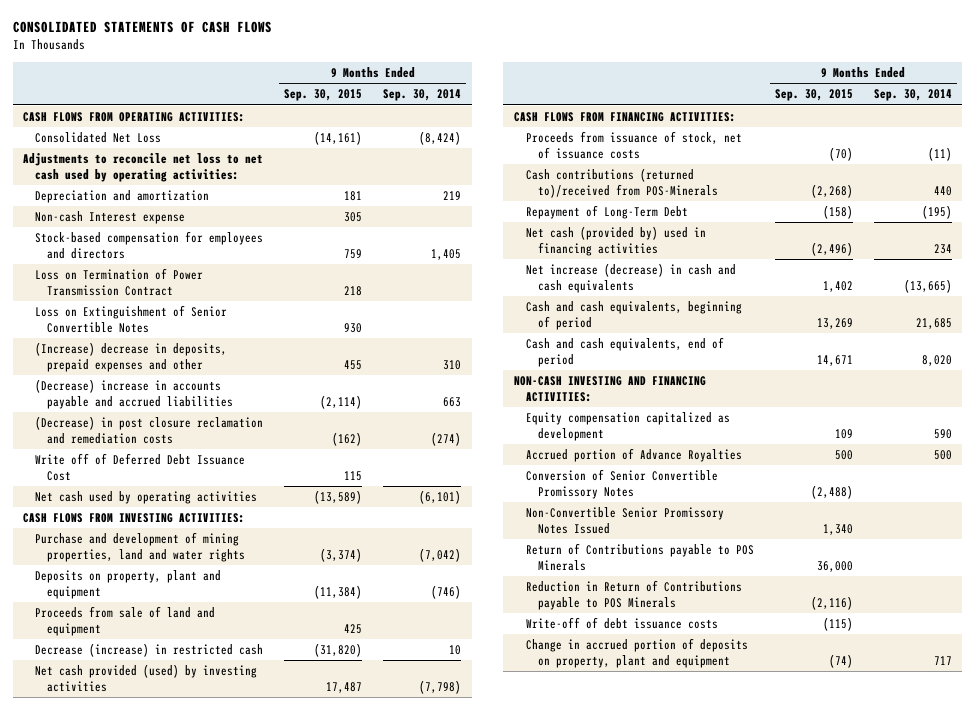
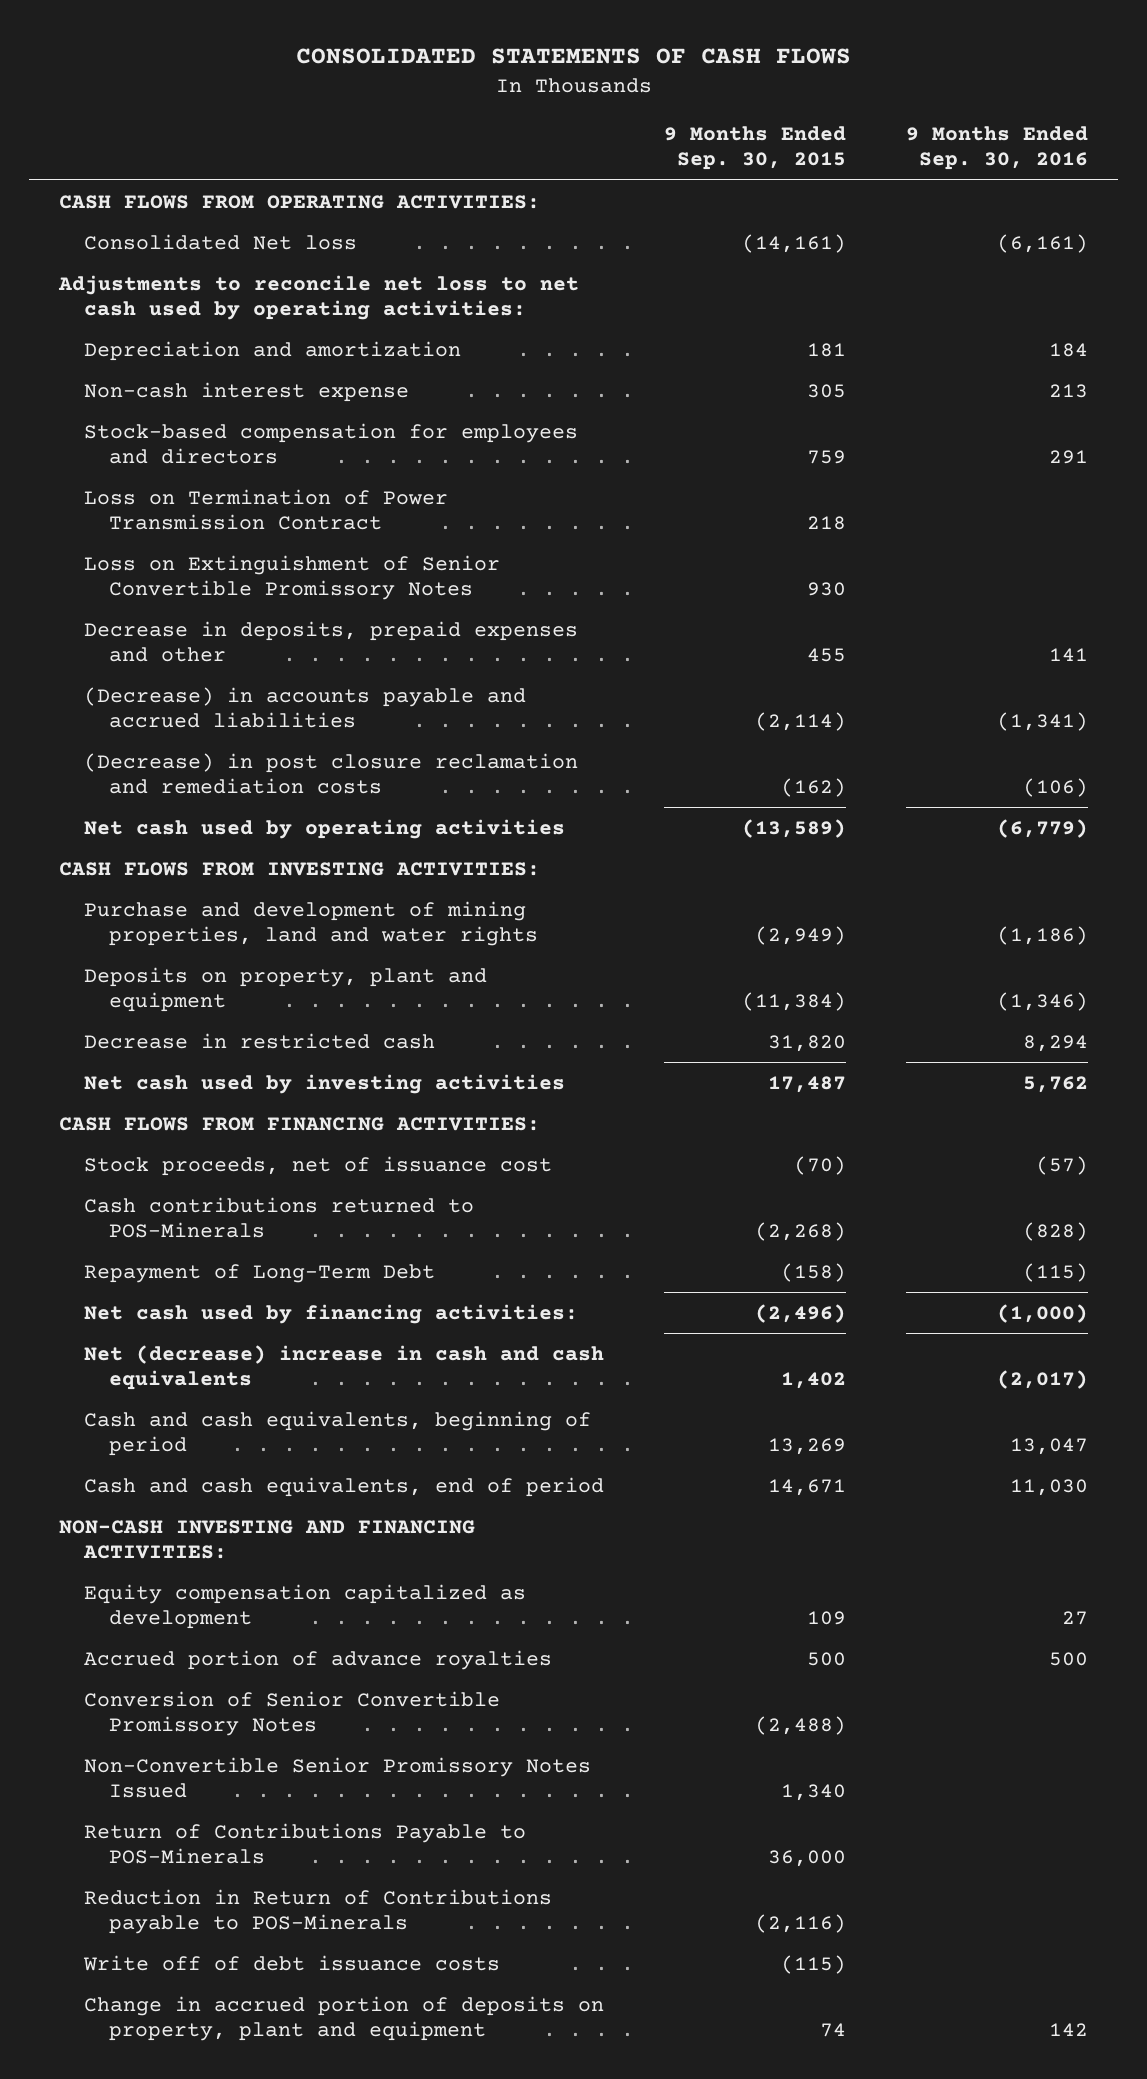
- | 9 Months Ended Sep. 30, 2015 | 9 Months Ended Sep. 30, 2014
+ | 9 Months Ended Sep. 30, 2015 | 9 Months Ended Sep. 30, 2016
- Consolidated Net Loss | (14,161) | (8,424)
+ Consolidated Net loss | (14,161) | (6,161)
- Non-cash Interest expense | 305 |
+ Non-cash interest expense | 305 | 213
- Loss on Extinguishment of Senior Convertible Notes | 930 |
- (Increase) decrease in deposits, prepaid expenses and other | 455 | 310
- (Decrease) increase in accounts payable and accrued liabilities | (2,114) | 663
+ Loss on Extinguishment of Senior Convertible Promissory Notes | 930 |
+ Decrease in deposits, prepaid expenses and other | 455 | 141
+ (Decrease) in accounts payable and accrued liabilities | (2,114) | (1,341)
- Write off of Deferred Debt Issuance Cost | 115 |
- Purchase and development of mining properties, land and water rights | (3,374) | (7,042)
+ Purchase and development of mining properties, land and water rights | (2,949) | (1,186)
- Proceeds from sale of land and equipment | 425 |
- Decrease (increase) in restricted cash | (31,820) | 10
- Net cash provided (used) by investing activities | 17,487 | (7,798)
+ Decrease in restricted cash | 31,820 | 8,294
+ Net cash used by investing activities | 17,487 | 5,762
- Proceeds from issuance of stock, net of issuance costs | (70) | (11)
- Cash contributions (returned to)/received from POS-Minerals | (2,268) | 440
+ Stock proceeds, net of issuance cost | (70) | (57)
+ Cash contributions returned to POS-Minerals | (2,268) | (828)
- Net cash (provided by) used in financing activities | (2,496) | 234
- Net increase (decrease) in cash and cash equivalents | 1,402 | (13,665)
+ Net cash used by financing activities: | (2,496) | (1,000)
+ Net (decrease) increase in cash and cash equivalents | 1,402 | (2,017)
- Accrued portion of Advance Royalties | 500 | 500
+ Accrued portion of advance royalties | 500 | 500
- Return of Contributions payable to POS Minerals | 36,000 |
- Reduction in Return of Contributions payable to POS Minerals | (2,116) |
- Write-off of debt issuance costs | (115) |
- Change in accrued portion of deposits on property, plant and equipment | (74) | 717
+ Return of Contributions Payable to POS-Minerals | 36,000 |
+ Reduction in Return of Contributions payable to POS-Minerals | (2,116) |
+ Write off of debt issuance costs | (115) |
+ Change in accrued portion of deposits on property, plant and equipment | 74 | 142

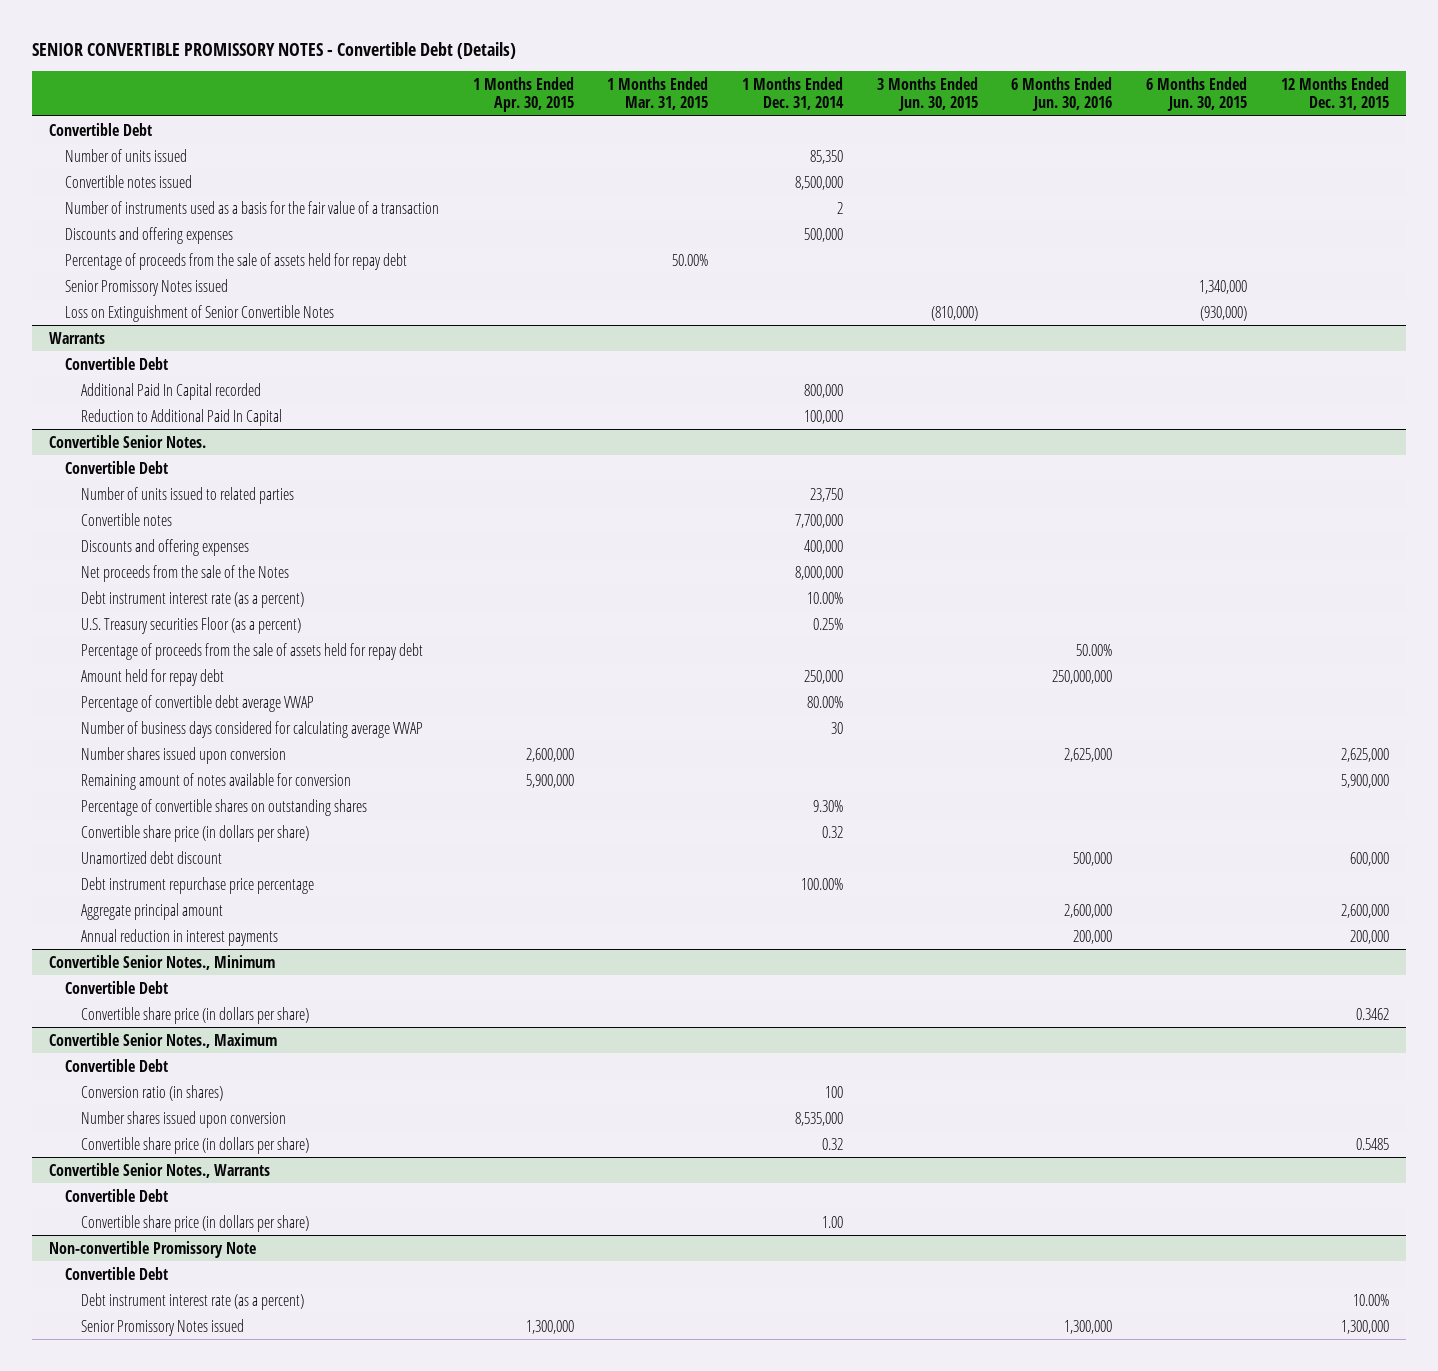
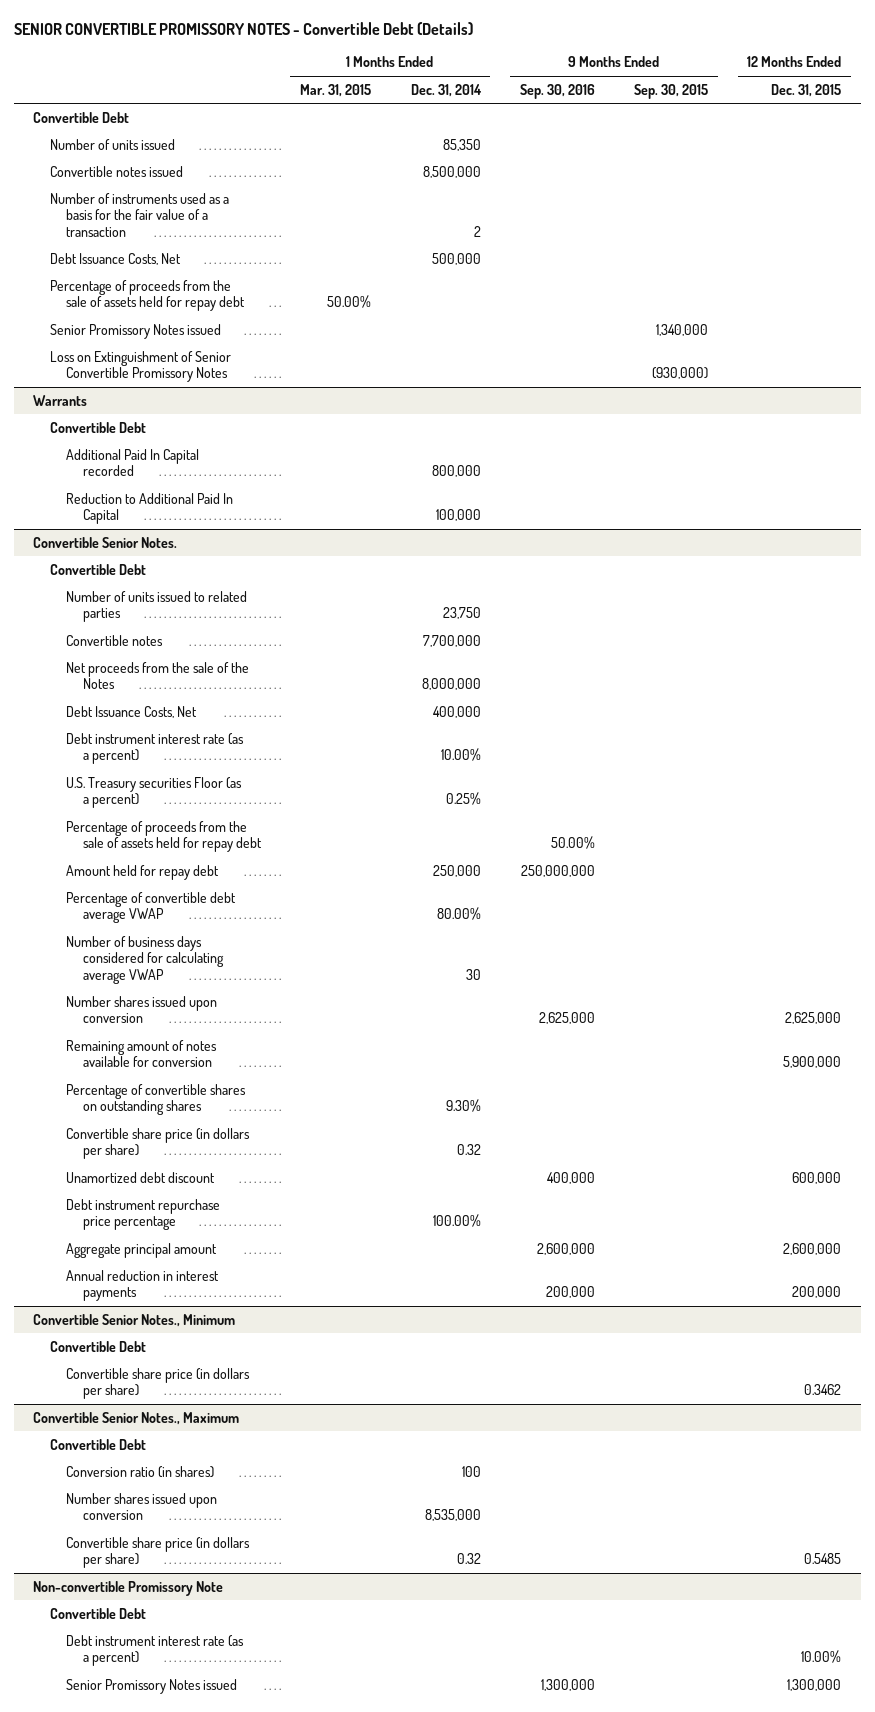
- | 1 Months Ended Apr. 30, 2015 | 1 Months Ended Mar. 31, 2015 | 1 Months Ended Dec. 31, 2014 | 3 Months Ended Jun. 30, 2015 | 6 Months Ended Jun. 30, 2016 | 6 Months Ended Jun. 30, 2015 | 12 Months Ended Dec. 31, 2015
+ | 1 Months Ended Mar. 31, 2015 | 1 Months Ended Dec. 31, 2014 | 9 Months Ended Sep. 30, 2016 | 9 Months Ended Sep. 30, 2015 | 12 Months Ended Dec. 31, 2015
- Discounts and offering expenses | | | 500,000 | | | |
+ Debt Issuance Costs, Net | | 500,000 | | |
- Loss on Extinguishment of Senior Convertible Notes | | | | (810,000) | | (930,000) |
+ Loss on Extinguishment of Senior Convertible Promissory Notes | | | | (930,000) |
@ Convertible Senior Notes.
- Discounts and offering expenses | | | 400,000 | | | |
+ Debt Issuance Costs, Net | | 400,000 | | |
- Convertible Senior Notes., Warrants
- Convertible Debt
- Convertible share price (in dollars per share) | | | 1.00 | | | |

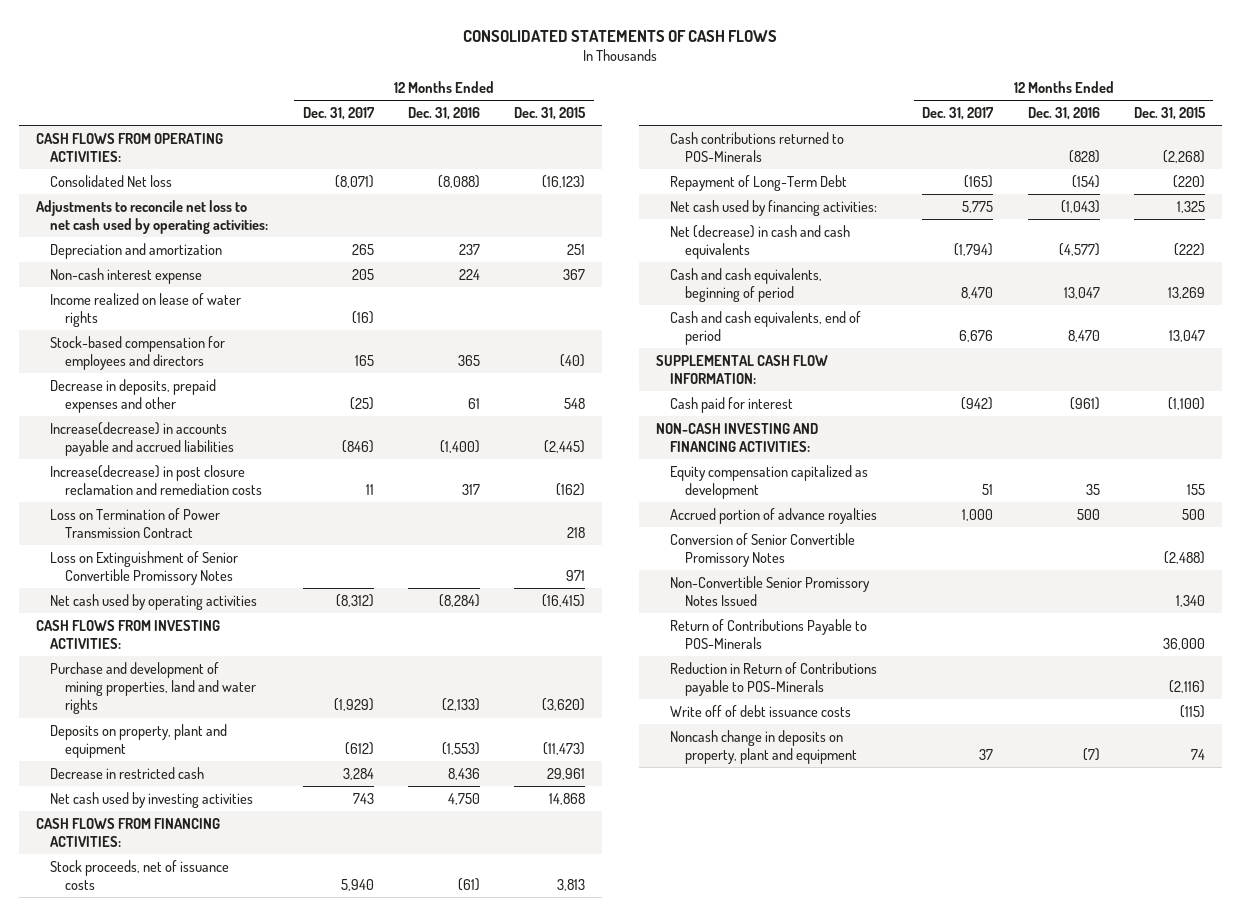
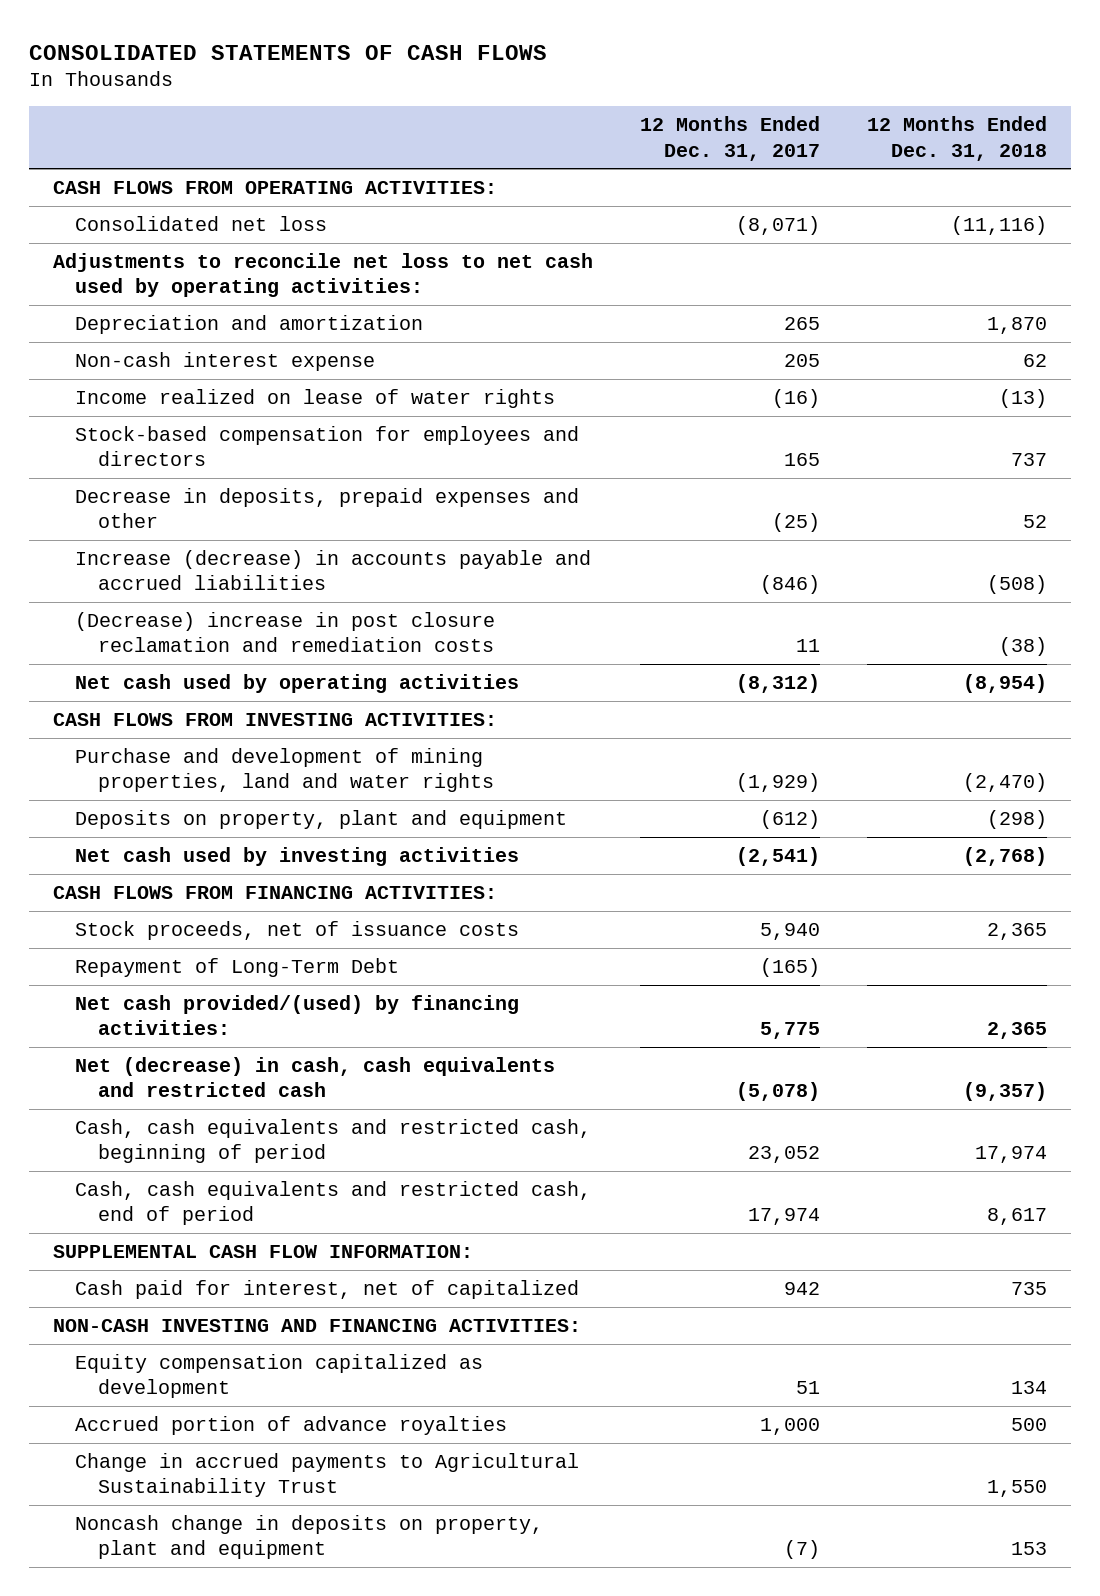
- | 12 Months Ended Dec. 31, 2017 | 12 Months Ended Dec. 31, 2016 | 12 Months Ended Dec. 31, 2015
+ | 12 Months Ended Dec. 31, 2017 | 12 Months Ended Dec. 31, 2018
- Consolidated Net loss | (8,071) | (8,088) | (16,123)
+ Consolidated net loss | (8,071) | (11,116)
- Increase(decrease) in accounts payable and accrued liabilities | (846) | (1,400) | (2,445)
- Increase(decrease) in post closure reclamation and remediation costs | 11 | 317 | (162)
- Loss on Termination of Power Transmission Contract | | | 218
- Loss on Extinguishment of Senior Convertible Promissory Notes | | | 971
+ Increase (decrease) in accounts payable and accrued liabilities | (846) | (508)
+ (Decrease) increase in post closure reclamation and remediation costs | 11 | (38)
- Decrease in restricted cash | 3,284 | 8,436 | 29,961
- Net cash used by investing activities | 743 | 4,750 | 14,868
+ Net cash used by investing activities | (2,541) | (2,768)
- Cash contributions returned to POS-Minerals | | (828) | (2,268)
- Net cash used by financing activities: | 5,775 | (1,043) | 1,325
- Net (decrease) in cash and cash equivalents | (1,794) | (4,577) | (222)
- Cash and cash equivalents, beginning of period | 8,470 | 13,047 | 13,269
- Cash and cash equivalents, end of period | 6,676 | 8,470 | 13,047
+ Net cash provided/(used) by financing activities: | 5,775 | 2,365
+ Net (decrease) in cash, cash equivalents and restricted cash | (5,078) | (9,357)
+ Cash, cash equivalents and restricted cash, beginning of period | 23,052 | 17,974
+ Cash, cash equivalents and restricted cash, end of period | 17,974 | 8,617
- Cash paid for interest | (942) | (961) | (1,100)
+ Cash paid for interest, net of capitalized | 942 | 735
- Conversion of Senior Convertible Promissory Notes | | | (2,488)
- Non-Convertible Senior Promissory Notes Issued | | | 1,340
- Return of Contributions Payable to POS-Minerals | | | 36,000
- Reduction in Return of Contributions payable to POS-Minerals | | | (2,116)
- Write off of debt issuance costs | | | (115)
- Noncash change in deposits on property, plant and equipment | 37 | (7) | 74
+ Change in accrued payments to Agricultural Sustainability Trust | | 1,550
+ Noncash change in deposits on property, plant and equipment | (7) | 153

